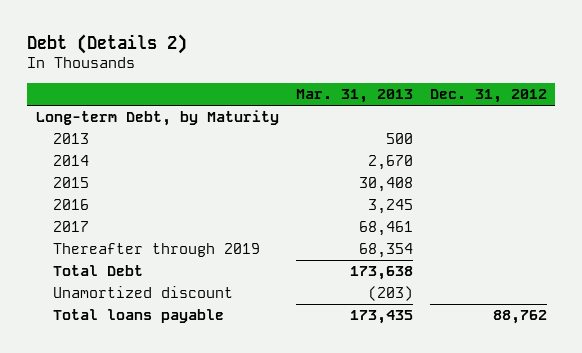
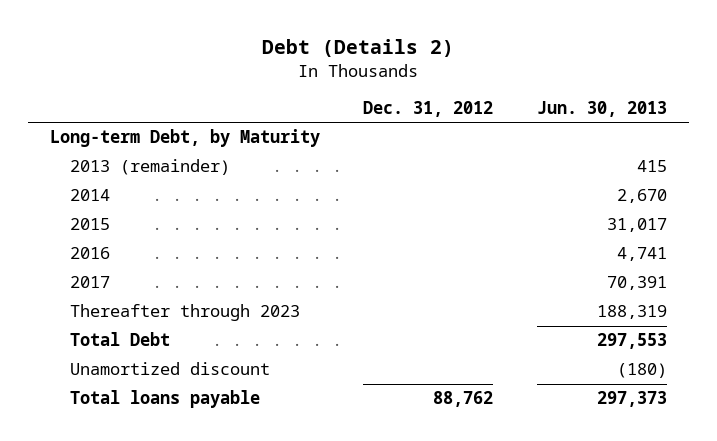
- | Mar. 31, 2013 | Dec. 31, 2012
+ | Dec. 31, 2012 | Jun. 30, 2013
- 2013 | 500 |
+ 2013 (remainder) | | 415
- Thereafter through 2019 | 68,354 |
+ Thereafter through 2023 | | 188,319

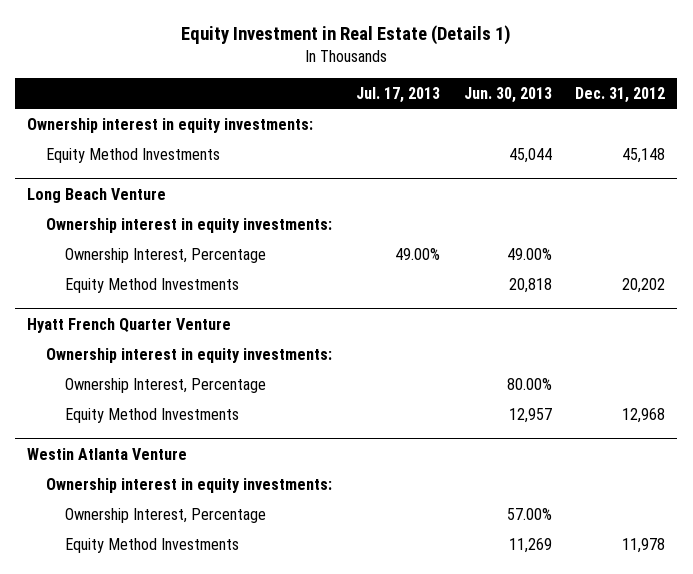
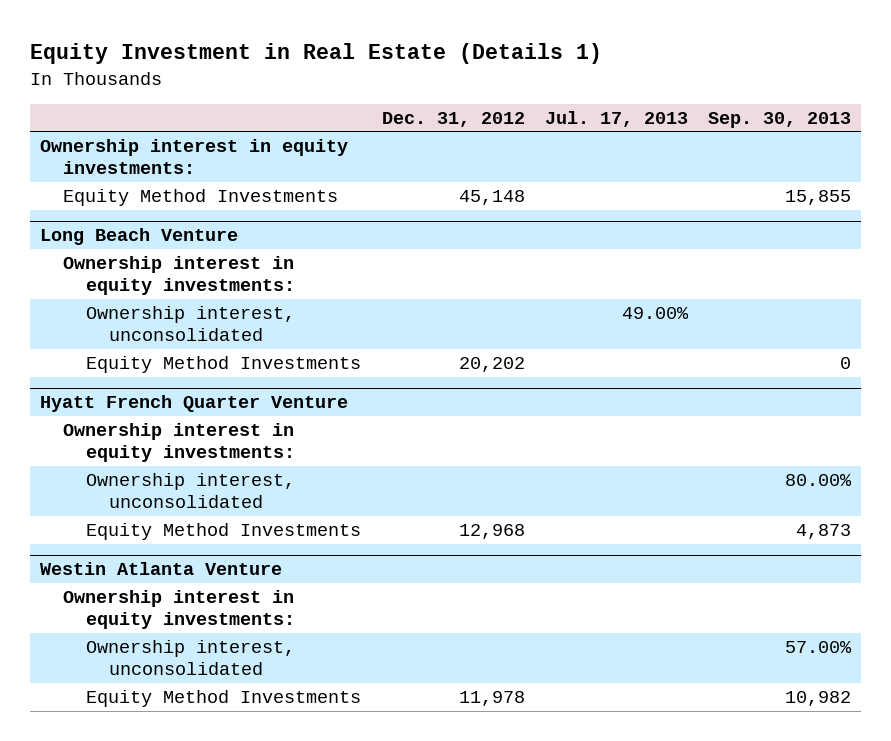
- | Jul. 17, 2013 | Jun. 30, 2013 | Dec. 31, 2012
+ | Dec. 31, 2012 | Jul. 17, 2013 | Sep. 30, 2013
@ Long Beach Venture
- Ownership Interest, Percentage | 49.00% | 49.00% |
+ Ownership interest, unconsolidated | | 49.00% |
@ Hyatt French Quarter Venture
- Ownership Interest, Percentage | | 80.00% |
+ Ownership interest, unconsolidated | | | 80.00%
@ Westin Atlanta Venture
- Ownership Interest, Percentage | | 57.00% |
+ Ownership interest, unconsolidated | | | 57.00%

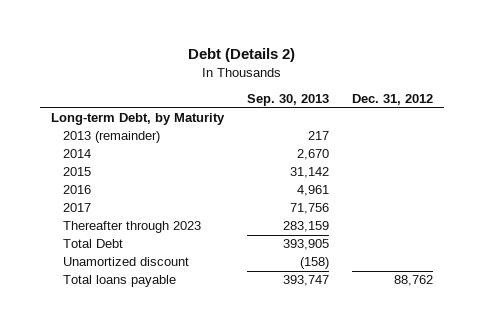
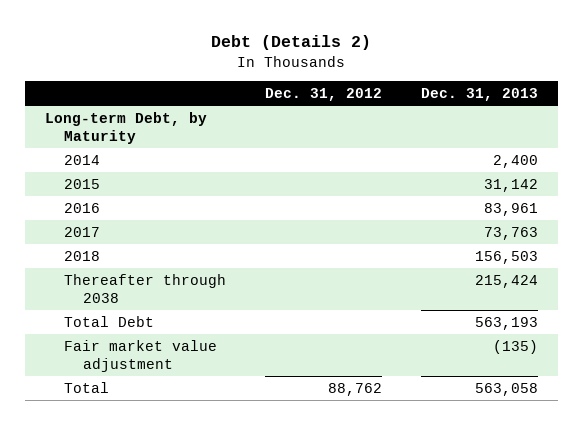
- | Sep. 30, 2013 | Dec. 31, 2012
+ | Dec. 31, 2012 | Dec. 31, 2013
- 2013 (remainder) | 217 |
- Thereafter through 2023 | 283,159 |
+ 2018 | | 156,503
+ Thereafter through 2038 | | 215,424
- Unamortized discount | (158) |
- Total loans payable | 393,747 | 88,762
+ Fair market value adjustment | | (135)
+ Total | 88,762 | 563,058

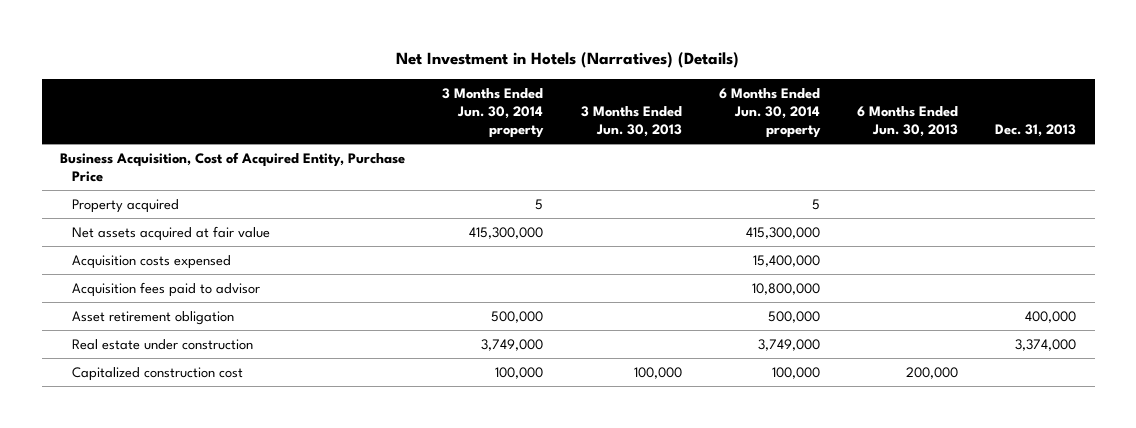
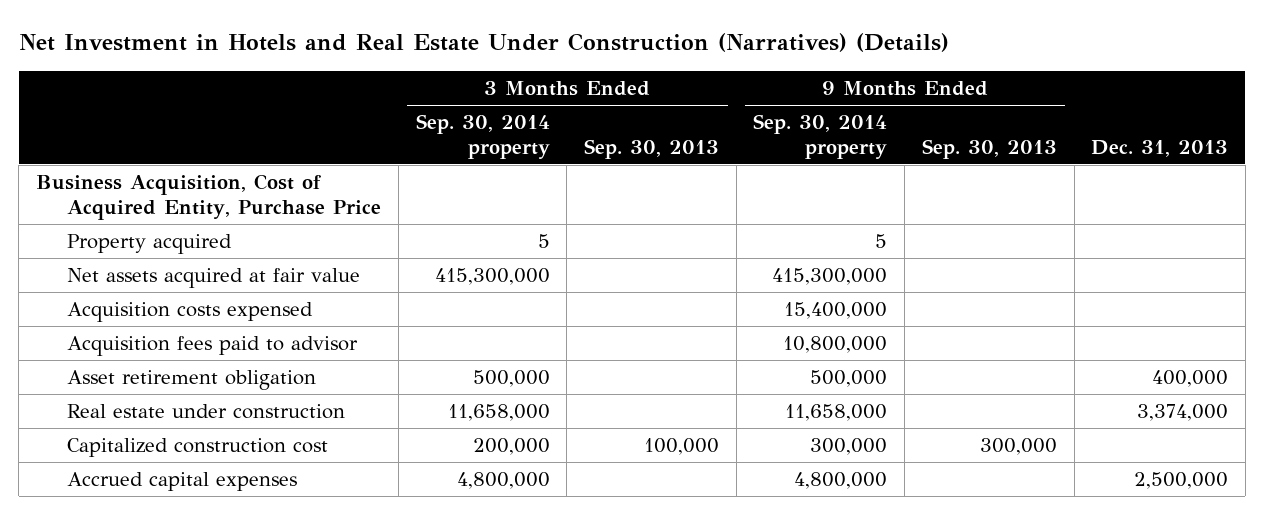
- Net Investment in Hotels (Narratives) (Details)
+ Net Investment in Hotels and Real Estate Under Construction (Narratives) (Details)
- | 3 Months Ended Jun. 30, 2014 property | 3 Months Ended Jun. 30, 2013 | 6 Months Ended Jun. 30, 2014 property | 6 Months Ended Jun. 30, 2013 | Dec. 31, 2013
+ | 3 Months Ended Sep. 30, 2014 property | 3 Months Ended Sep. 30, 2013 | 9 Months Ended Sep. 30, 2014 property | 9 Months Ended Sep. 30, 2013 | Dec. 31, 2013
+ Accrued capital expenses | 4,800,000 | | 4,800,000 | | 2,500,000

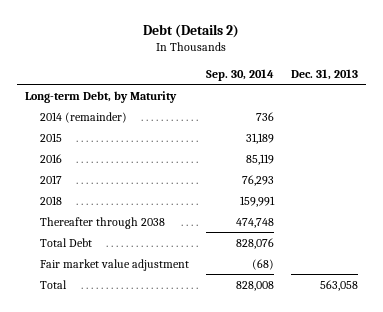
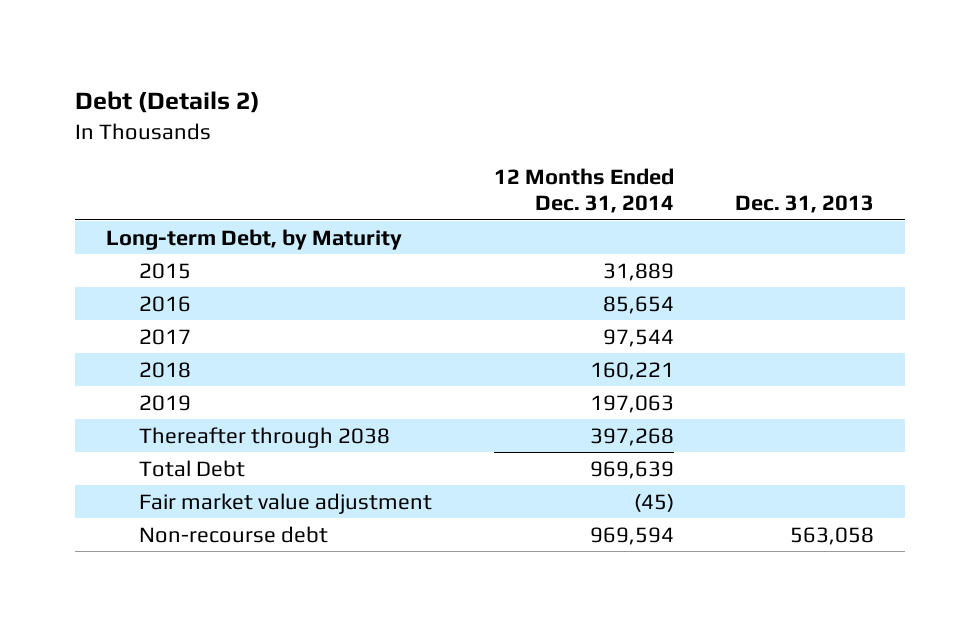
- | Sep. 30, 2014 | Dec. 31, 2013
+ | 12 Months Ended Dec. 31, 2014 | Dec. 31, 2013
- 2014 (remainder) | 736 |
+ 2019 | 197,063 |
- Total | 828,008 | 563,058
+ Non-recourse debt | 969,594 | 563,058

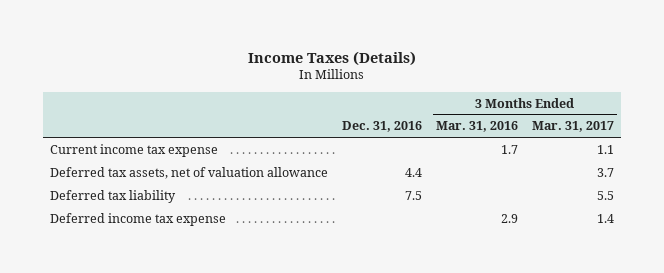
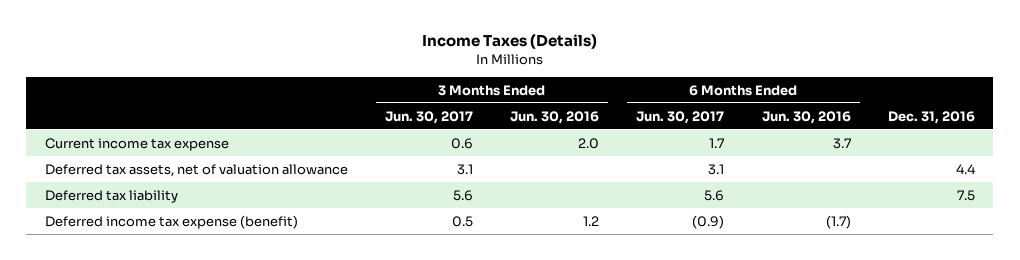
- | Dec. 31, 2016 | 3 Months Ended Mar. 31, 2016 | 3 Months Ended Mar. 31, 2017
+ | 3 Months Ended Jun. 30, 2017 | 3 Months Ended Jun. 30, 2016 | 6 Months Ended Jun. 30, 2017 | 6 Months Ended Jun. 30, 2016 | Dec. 31, 2016
- Deferred income tax expense | | 2.9 | 1.4
+ Deferred income tax expense (benefit) | 0.5 | 1.2 | (0.9) | (1.7) |

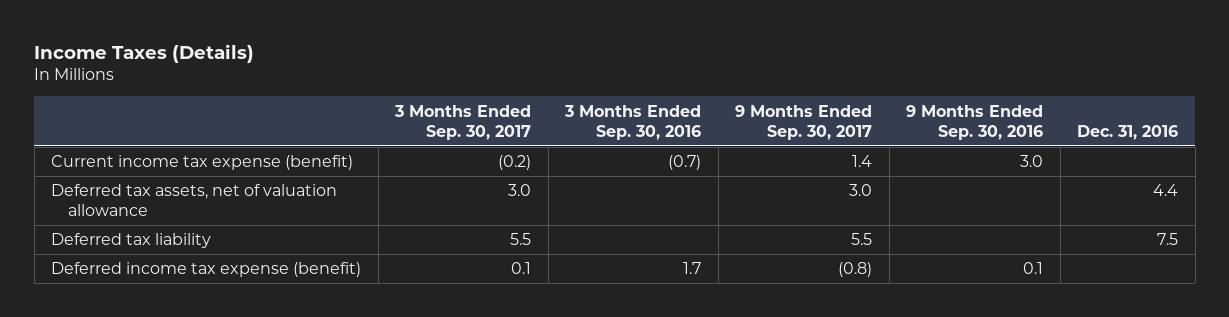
- | 3 Months Ended Jun. 30, 2017 | 3 Months Ended Jun. 30, 2016 | 6 Months Ended Jun. 30, 2017 | 6 Months Ended Jun. 30, 2016 | Dec. 31, 2016
+ | 3 Months Ended Sep. 30, 2017 | 3 Months Ended Sep. 30, 2016 | 9 Months Ended Sep. 30, 2017 | 9 Months Ended Sep. 30, 2016 | Dec. 31, 2016
- Current income tax expense | 0.6 | 2.0 | 1.7 | 3.7 |
+ Current income tax expense (benefit) | (0.2) | (0.7) | 1.4 | 3.0 |

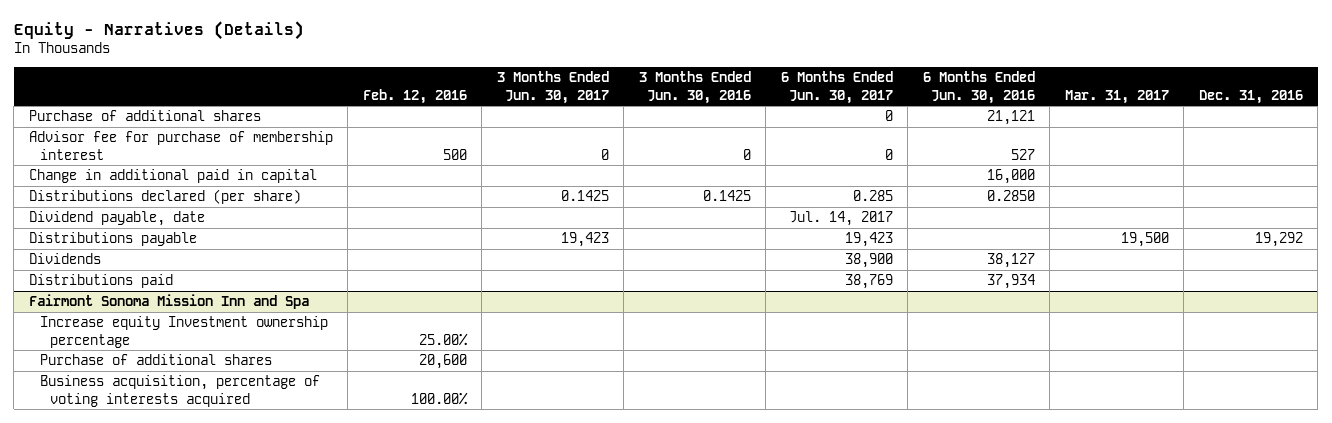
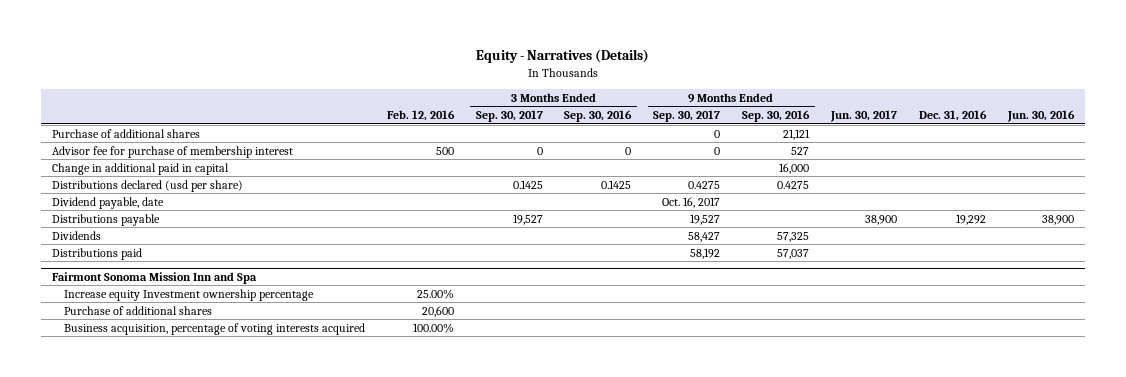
- | Feb. 12, 2016 | 3 Months Ended Jun. 30, 2017 | 3 Months Ended Jun. 30, 2016 | 6 Months Ended Jun. 30, 2017 | 6 Months Ended Jun. 30, 2016 | Mar. 31, 2017 | Dec. 31, 2016
+ | Feb. 12, 2016 | 3 Months Ended Sep. 30, 2017 | 3 Months Ended Sep. 30, 2016 | 9 Months Ended Sep. 30, 2017 | 9 Months Ended Sep. 30, 2016 | Jun. 30, 2017 | Dec. 31, 2016 | Jun. 30, 2016
- Distributions declared (per share) | | 0.1425 | 0.1425 | 0.285 | 0.2850 | |
+ Distributions declared (usd per share) | | 0.1425 | 0.1425 | 0.4275 | 0.4275 | | |

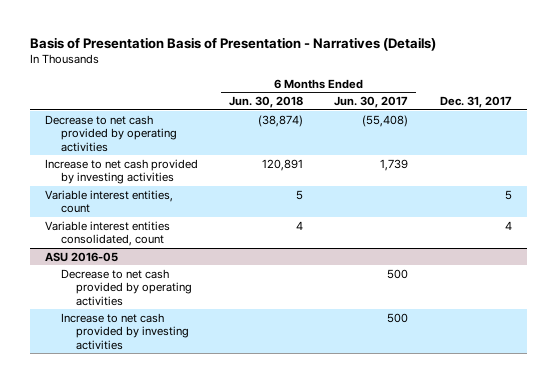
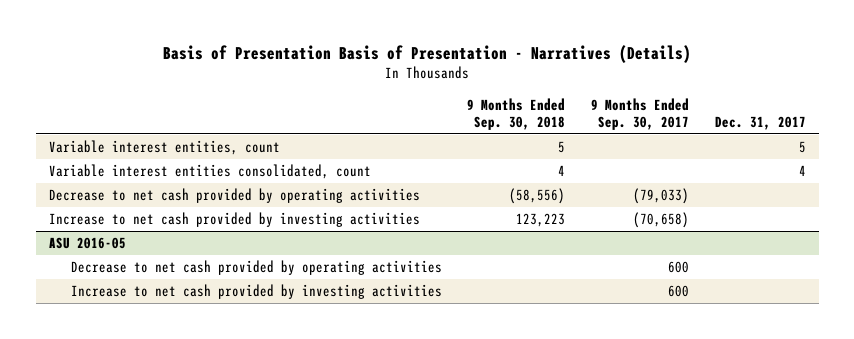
- | 6 Months Ended Jun. 30, 2018 | 6 Months Ended Jun. 30, 2017 | Dec. 31, 2017
+ | 9 Months Ended Sep. 30, 2018 | 9 Months Ended Sep. 30, 2017 | Dec. 31, 2017
moved down: Decrease to net cash provided by operating activities | (58,556) | (79,033) |
moved down: Increase to net cash provided by investing activities | 123,223 | (70,658) |

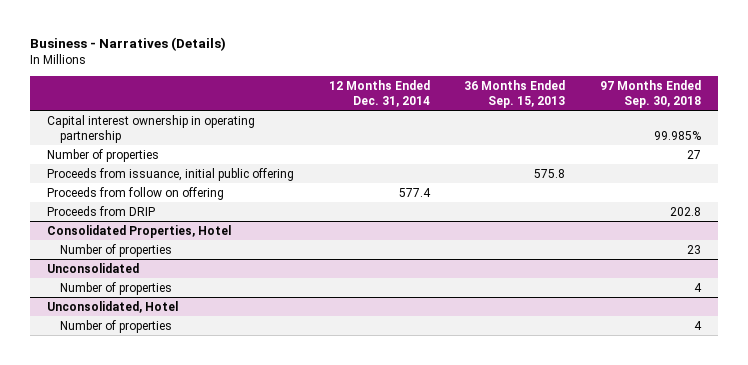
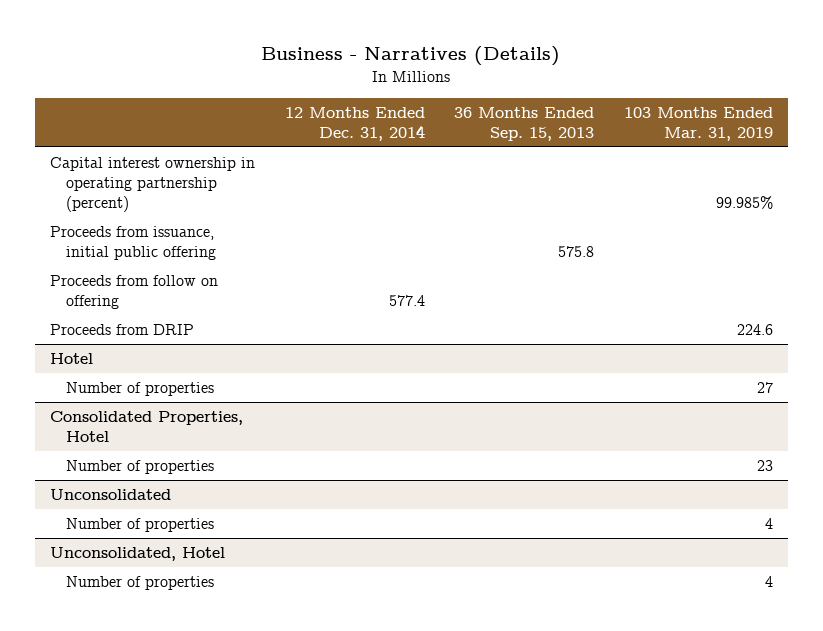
- | 12 Months Ended Dec. 31, 2014 | 36 Months Ended Sep. 15, 2013 | 97 Months Ended Sep. 30, 2018
+ | 12 Months Ended Dec. 31, 2014 | 36 Months Ended Sep. 15, 2013 | 103 Months Ended Mar. 31, 2019
- Capital interest ownership in operating partnership | | | 99.985%
- Number of properties | | | 27
+ Capital interest ownership in operating partnership (percent) | | | 99.985%
+ Hotel
+ Number of properties | | | 27

